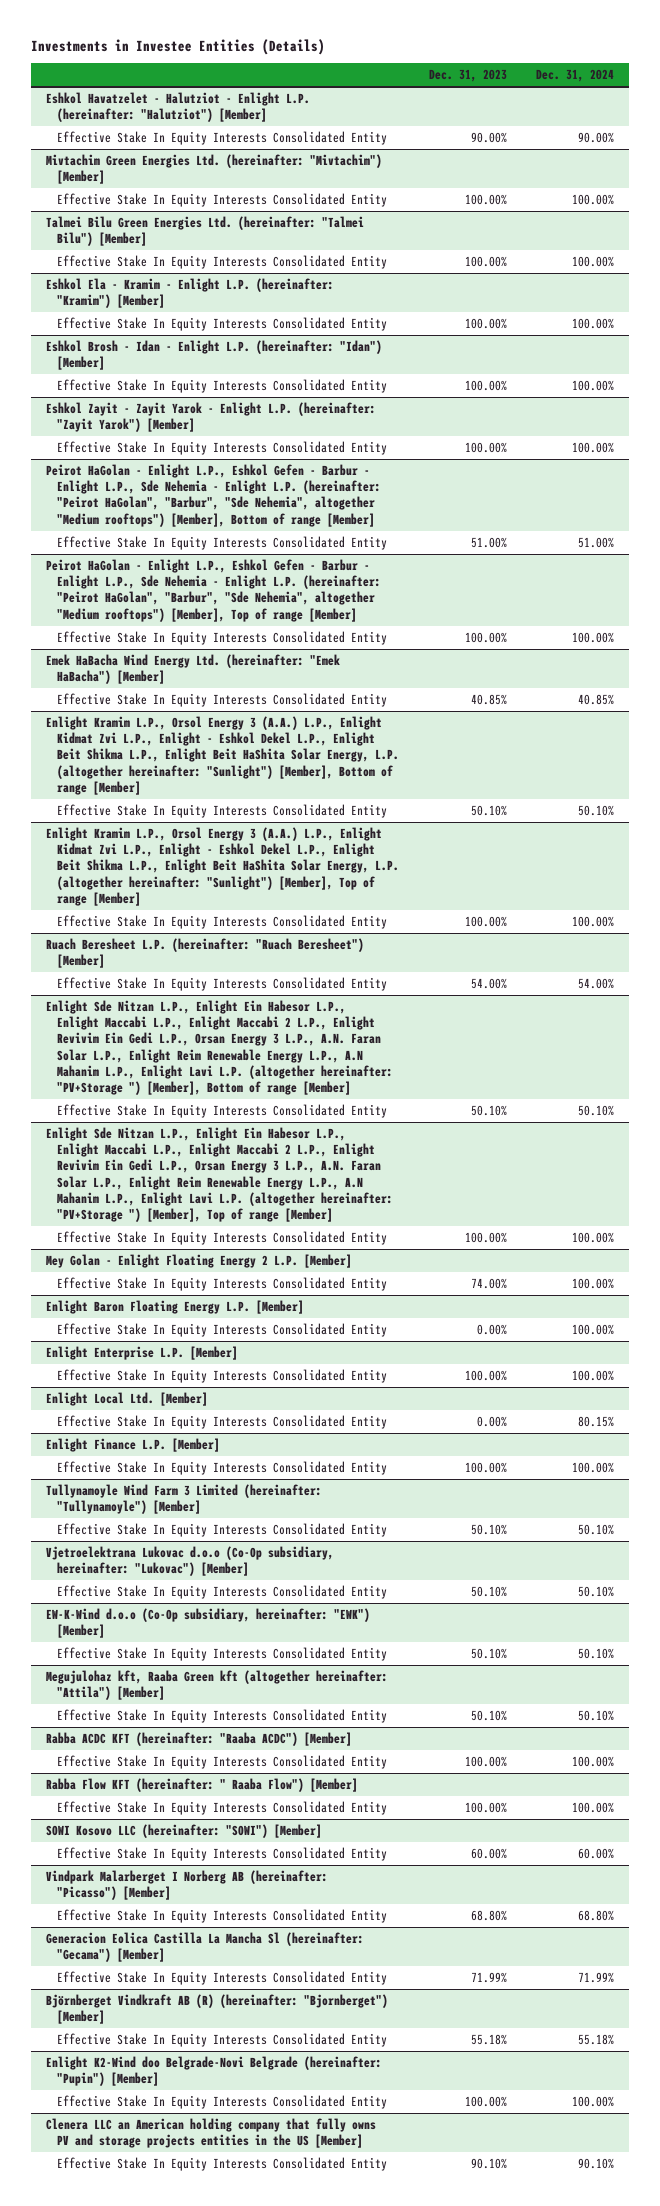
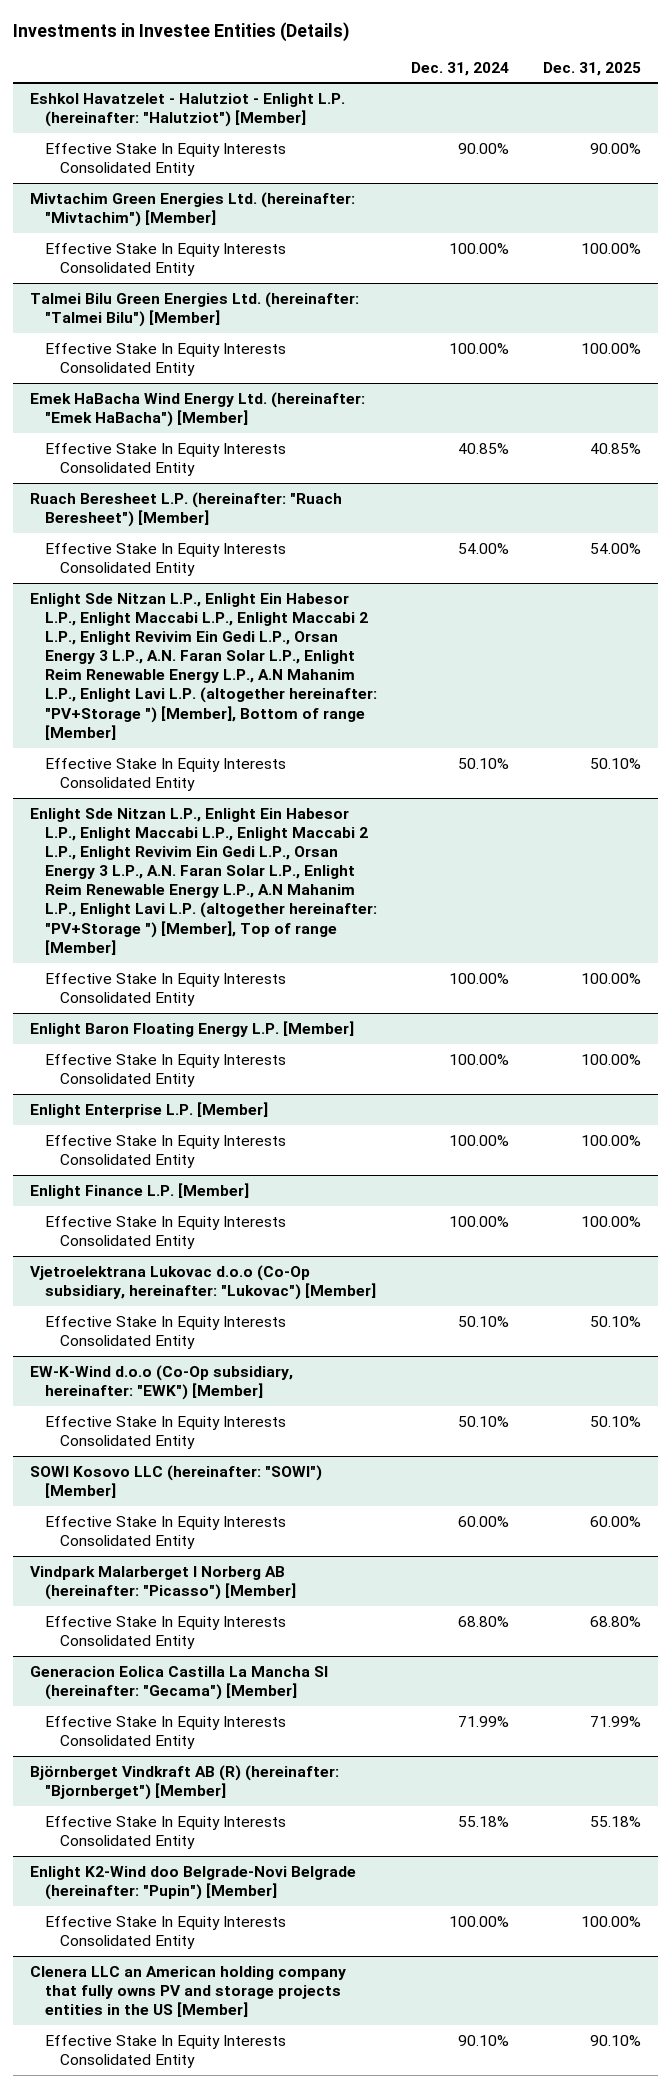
- | Dec. 31, 2023 | Dec. 31, 2024
+ | Dec. 31, 2024 | Dec. 31, 2025
- Eshkol Ela - Kramim - Enlight L.P. (hereinafter: "Kramim") [Member]
- Effective Stake In Equity Interests Consolidated Entity | 100.00% | 100.00%
- Eshkol Brosh - Idan - Enlight L.P. (hereinafter: "Idan") [Member]
- Effective Stake In Equity Interests Consolidated Entity | 100.00% | 100.00%
- Eshkol Zayit - Zayit Yarok - Enlight L.P. (hereinafter: "Zayit Yarok") [Member]
- Effective Stake In Equity Interests Consolidated Entity | 100.00% | 100.00%
- Peirot HaGolan - Enlight L.P., Eshkol Gefen - Barbur - Enlight L.P., Sde Nehemia - Enlight L.P. (hereinafter: "Peirot HaGolan", "Barbur", "Sde Nehemia", altogether "Medium rooftops") [Member], Bottom of range [Member]
- Effective Stake In Equity Interests Consolidated Entity | 51.00% | 51.00%
- Peirot HaGolan - Enlight L.P., Eshkol Gefen - Barbur - Enlight L.P., Sde Nehemia - Enlight L.P. (hereinafter: "Peirot HaGolan", "Barbur", "Sde Nehemia", altogether "Medium rooftops") [Member], Top of range [Member]
- Effective Stake In Equity Interests Consolidated Entity | 100.00% | 100.00%
- Enlight Kramim L.P., Orsol Energy 3 (A.A.) L.P., Enlight Kidmat Zvi L.P., Enlight - Eshkol Dekel L.P., Enlight Beit Shikma L.P., Enlight Beit HaShita Solar Energy, L.P. (altogether hereinafter: "Sunlight") [Member], Bottom of range [Member]
- Effective Stake In Equity Interests Consolidated Entity | 50.10% | 50.10%
- Enlight Kramim L.P., Orsol Energy 3 (A.A.) L.P., Enlight Kidmat Zvi L.P., Enlight - Eshkol Dekel L.P., Enlight Beit Shikma L.P., Enlight Beit HaShita Solar Energy, L.P. (altogether hereinafter: "Sunlight") [Member], Top of range [Member]
- Effective Stake In Equity Interests Consolidated Entity | 100.00% | 100.00%
- Mey Golan - Enlight Floating Energy 2 L.P. [Member]
- Effective Stake In Equity Interests Consolidated Entity | 74.00% | 100.00%
- Enlight Local Ltd. [Member]
- Effective Stake In Equity Interests Consolidated Entity | 0.00% | 80.15%
- Tullynamoyle Wind Farm 3 Limited (hereinafter: "Tullynamoyle") [Member]
- Effective Stake In Equity Interests Consolidated Entity | 50.10% | 50.10%
- Megujulohaz kft, Raaba Green kft (altogether hereinafter: "Attila") [Member]
- Effective Stake In Equity Interests Consolidated Entity | 50.10% | 50.10%
- Rabba ACDC KFT (hereinafter: "Raaba ACDC") [Member]
- Effective Stake In Equity Interests Consolidated Entity | 100.00% | 100.00%
- Rabba Flow KFT (hereinafter: " Raaba Flow") [Member]
- Effective Stake In Equity Interests Consolidated Entity | 100.00% | 100.00%

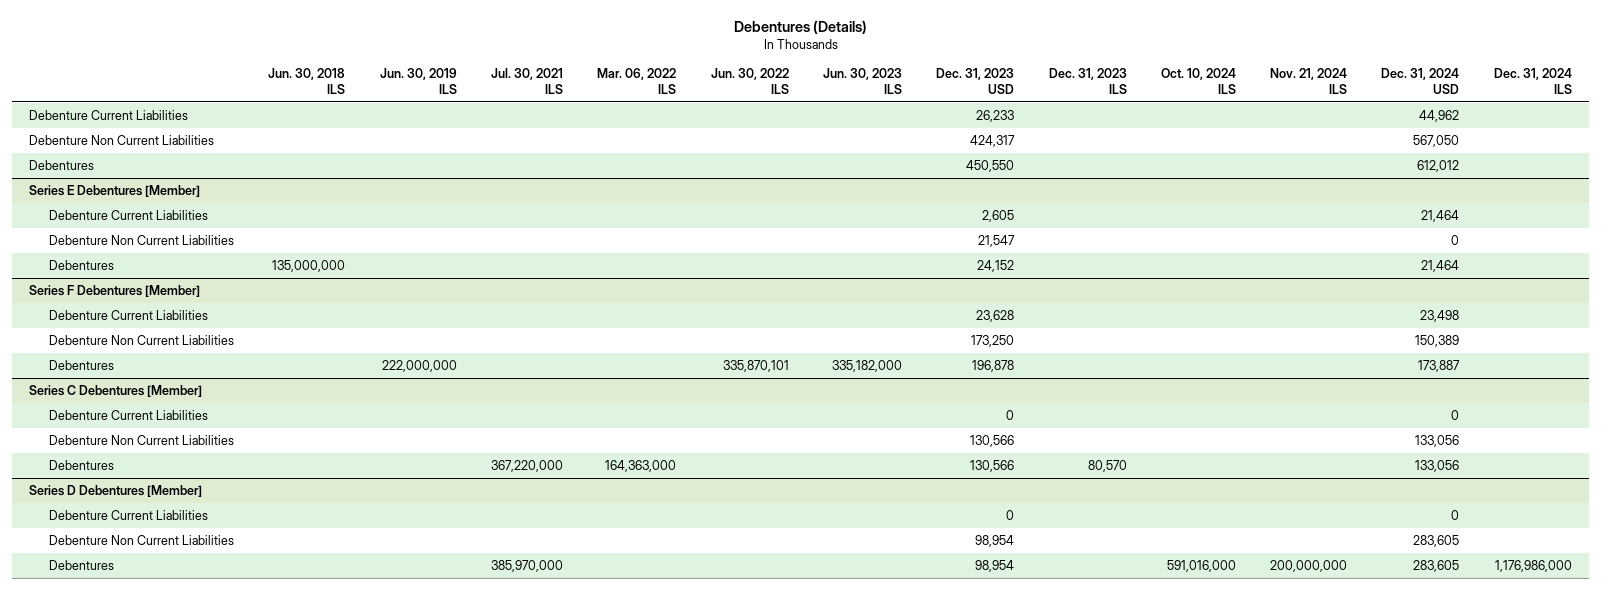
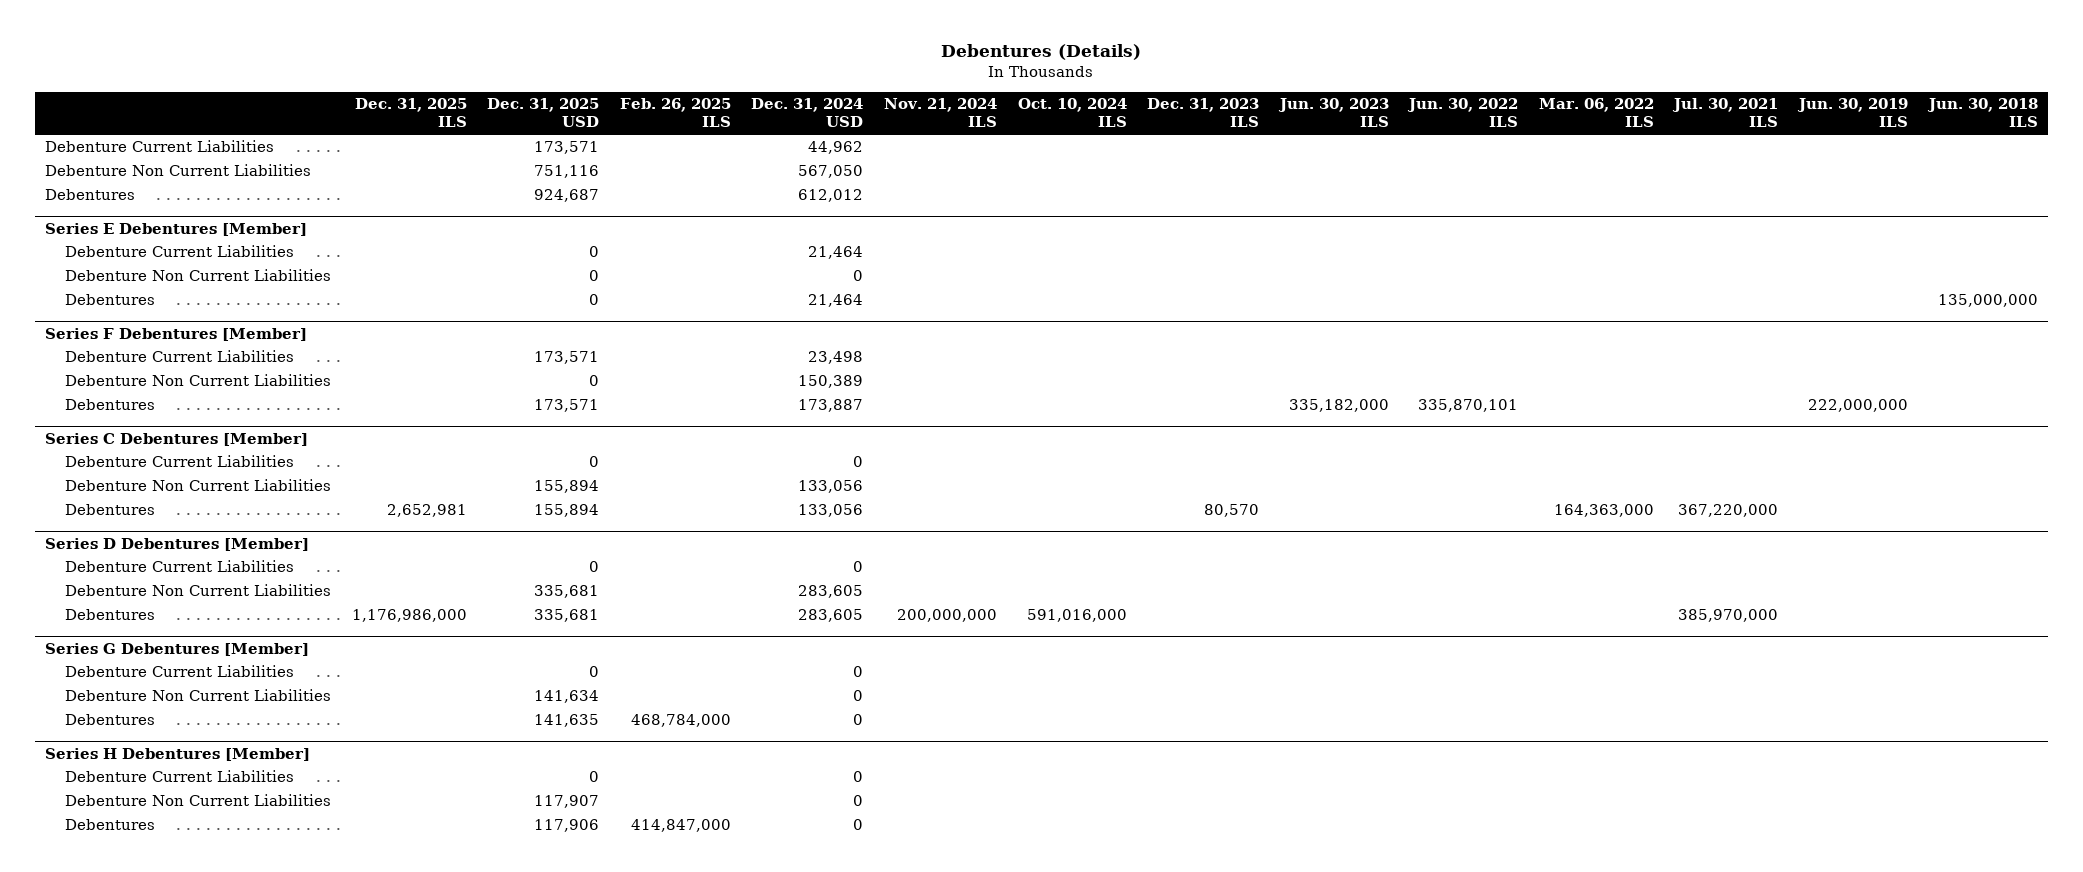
- | Jun. 30, 2018 ILS | Jun. 30, 2019 ILS | Jul. 30, 2021 ILS | Mar. 06, 2022 ILS | Jun. 30, 2022 ILS | Jun. 30, 2023 ILS | Dec. 31, 2023 USD | Dec. 31, 2023 ILS | Oct. 10, 2024 ILS | Nov. 21, 2024 ILS | Dec. 31, 2024 USD | Dec. 31, 2024 ILS
+ | Dec. 31, 2025 ILS | Dec. 31, 2025 USD | Feb. 26, 2025 ILS | Dec. 31, 2024 USD | Nov. 21, 2024 ILS | Oct. 10, 2024 ILS | Dec. 31, 2023 ILS | Jun. 30, 2023 ILS | Jun. 30, 2022 ILS | Mar. 06, 2022 ILS | Jul. 30, 2021 ILS | Jun. 30, 2019 ILS | Jun. 30, 2018 ILS
+ Series G Debentures [Member]
+ Debenture Current Liabilities | | 0 | | 0 | | | | | | | | |
+ Debenture Non Current Liabilities | | 141,634 | | 0 | | | | | | | | |
+ Debentures | | 141,635 | 468,784,000 | 0 | | | | | | | | |
+ Series H Debentures [Member]
+ Debenture Current Liabilities | | 0 | | 0 | | | | | | | | |
+ Debenture Non Current Liabilities | | 117,907 | | 0 | | | | | | | | |
+ Debentures | | 117,906 | 414,847,000 | 0 | | | | | | | | |

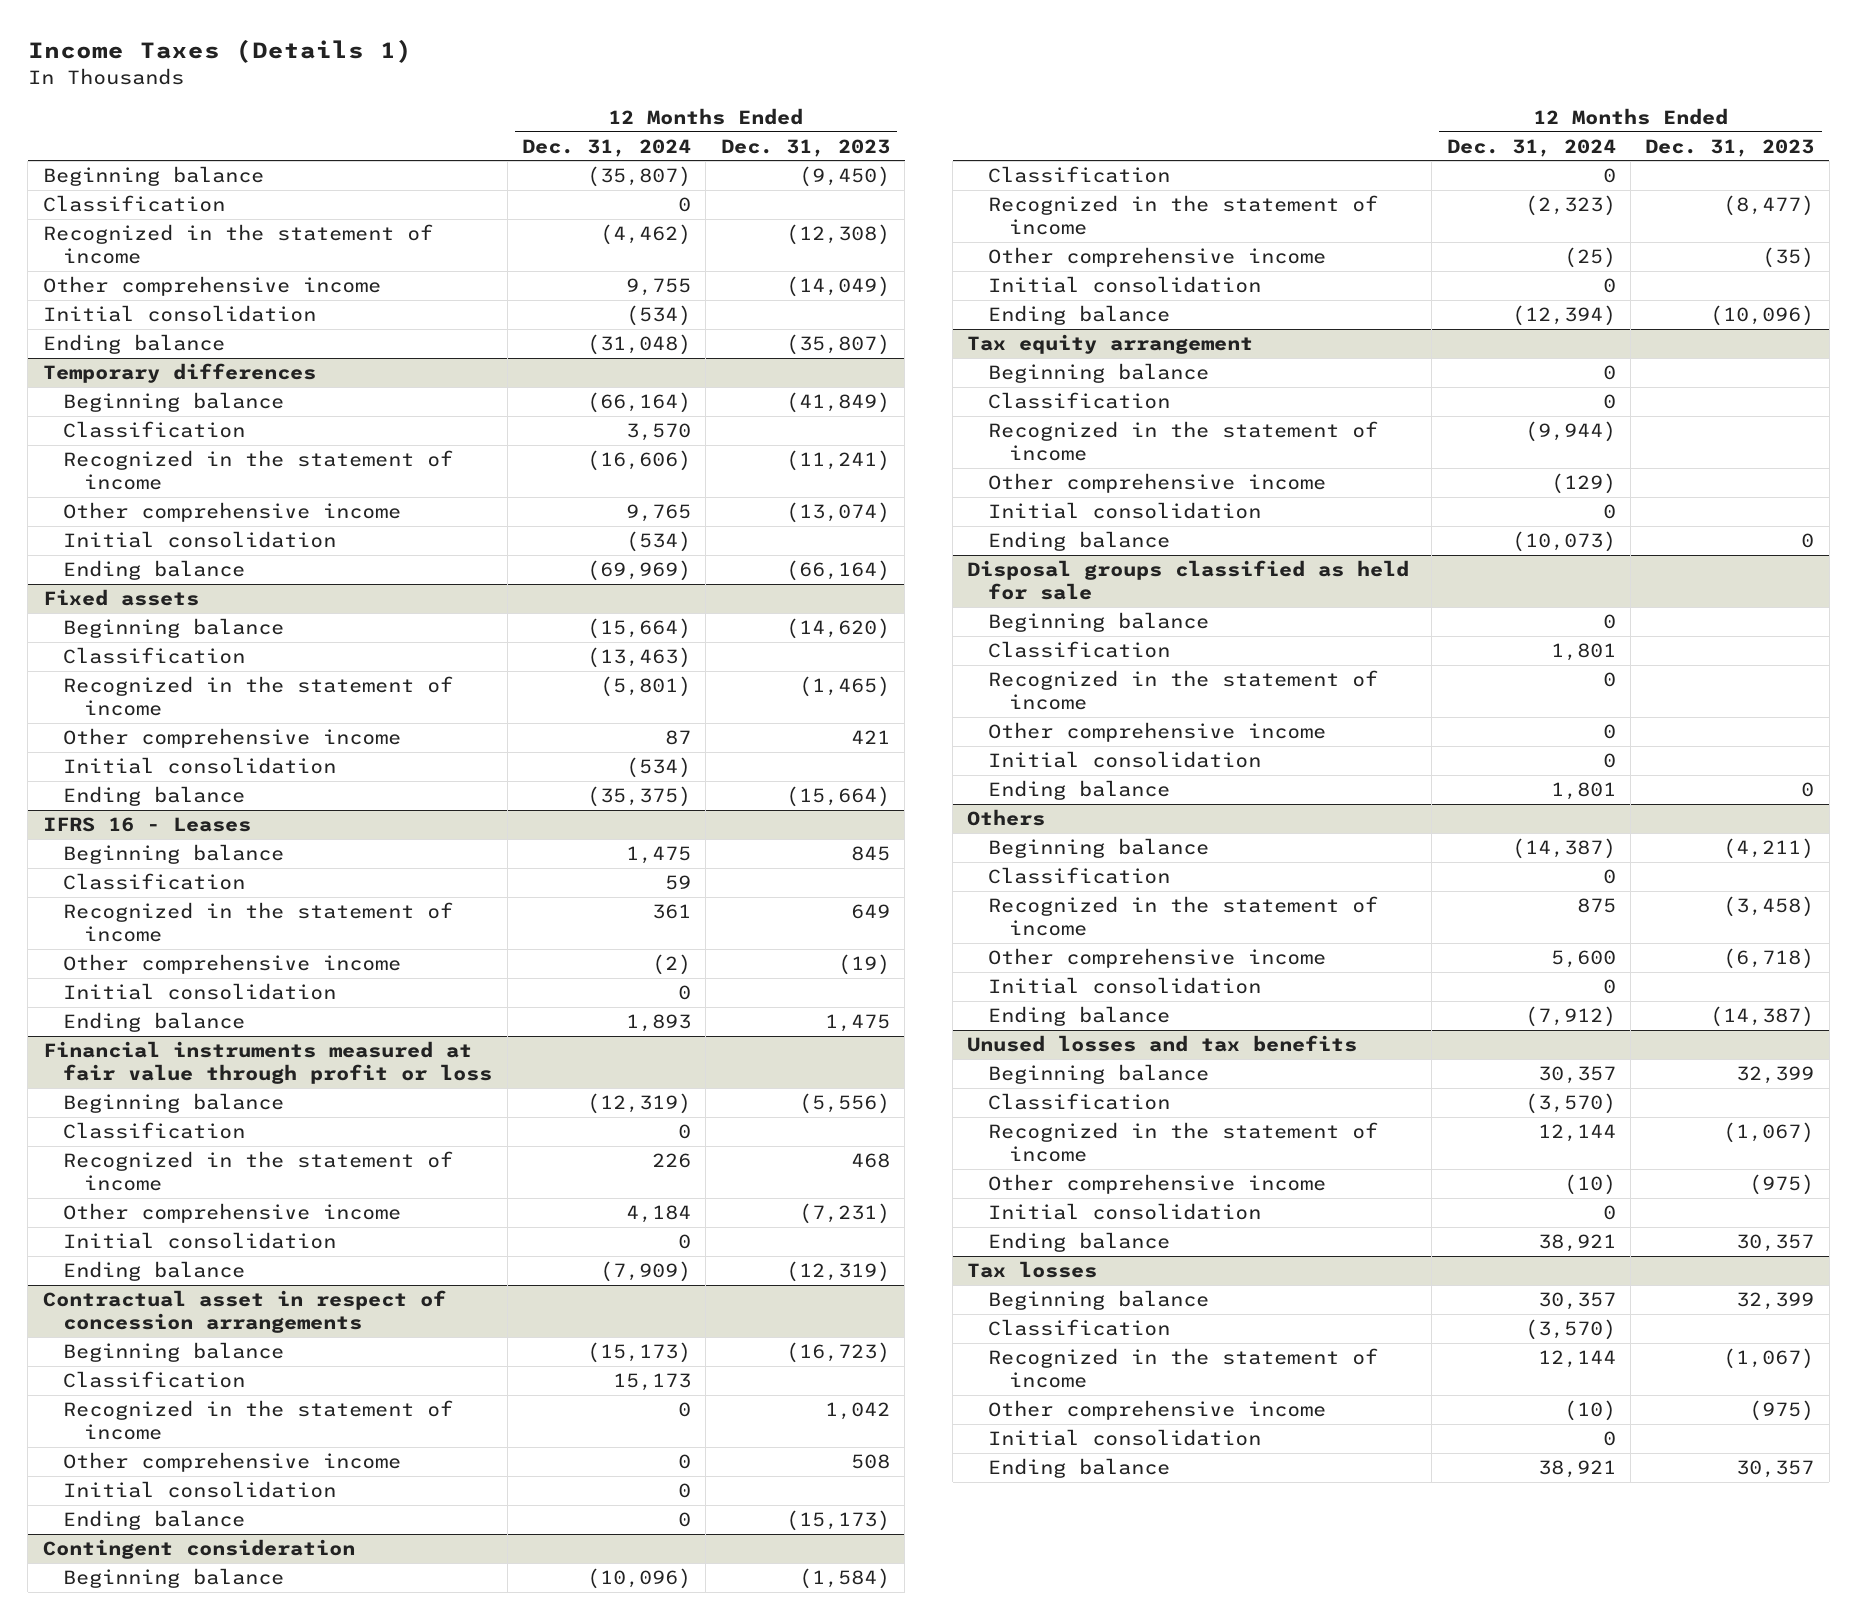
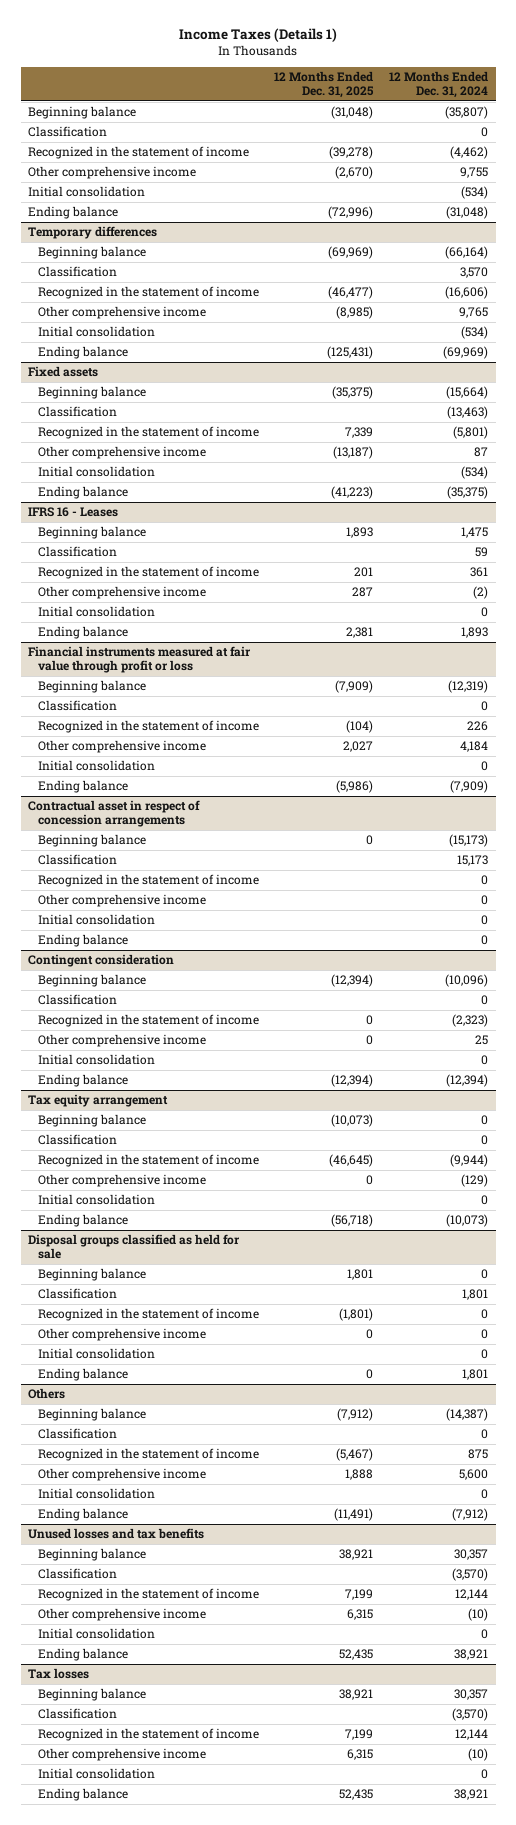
- | 12 Months Ended Dec. 31, 2024 | 12 Months Ended Dec. 31, 2023
+ | 12 Months Ended Dec. 31, 2025 | 12 Months Ended Dec. 31, 2024
@ Contingent consideration
- Other comprehensive income | (25) | (35)
+ Other comprehensive income | 0 | 25

